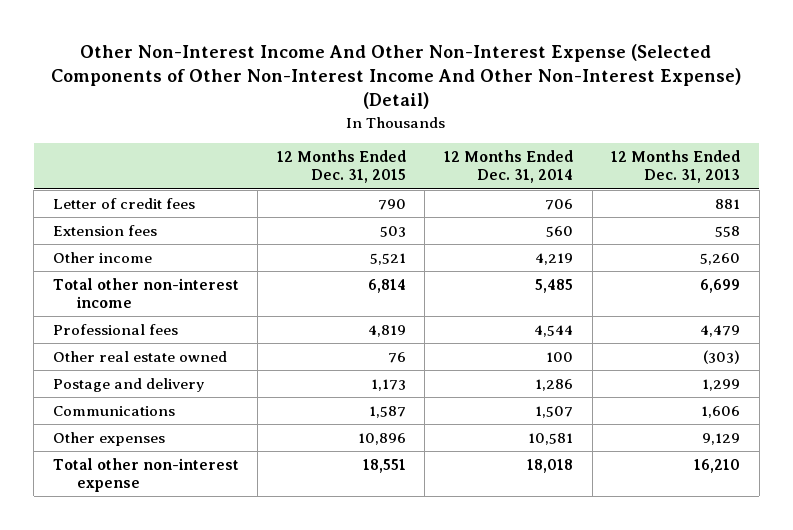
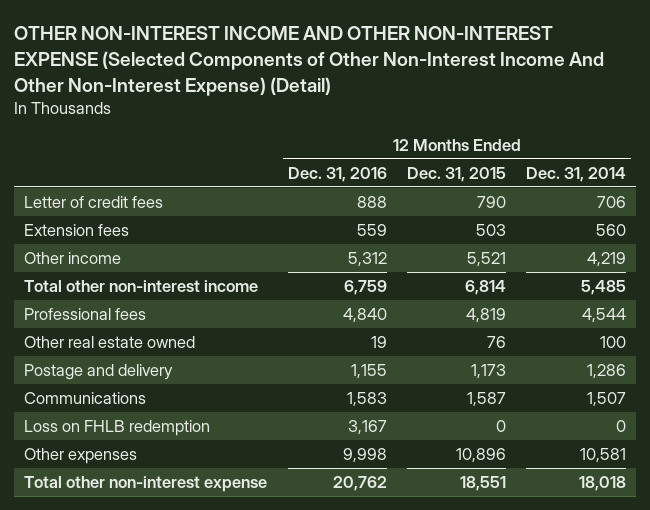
- Other Non-Interest Income And Other Non-Interest Expense (Selected Components of Other Non-Interest Income And Other Non-Interest Expense) (Detail)
+ OTHER NON-INTEREST INCOME AND OTHER NON-INTEREST EXPENSE (Selected Components of Other Non-Interest Income And Other Non-Interest Expense) (Detail)
- | 12 Months Ended Dec. 31, 2015 | 12 Months Ended Dec. 31, 2014 | 12 Months Ended Dec. 31, 2013
+ | 12 Months Ended Dec. 31, 2016 | 12 Months Ended Dec. 31, 2015 | 12 Months Ended Dec. 31, 2014
+ Loss on FHLB redemption | 3,167 | 0 | 0

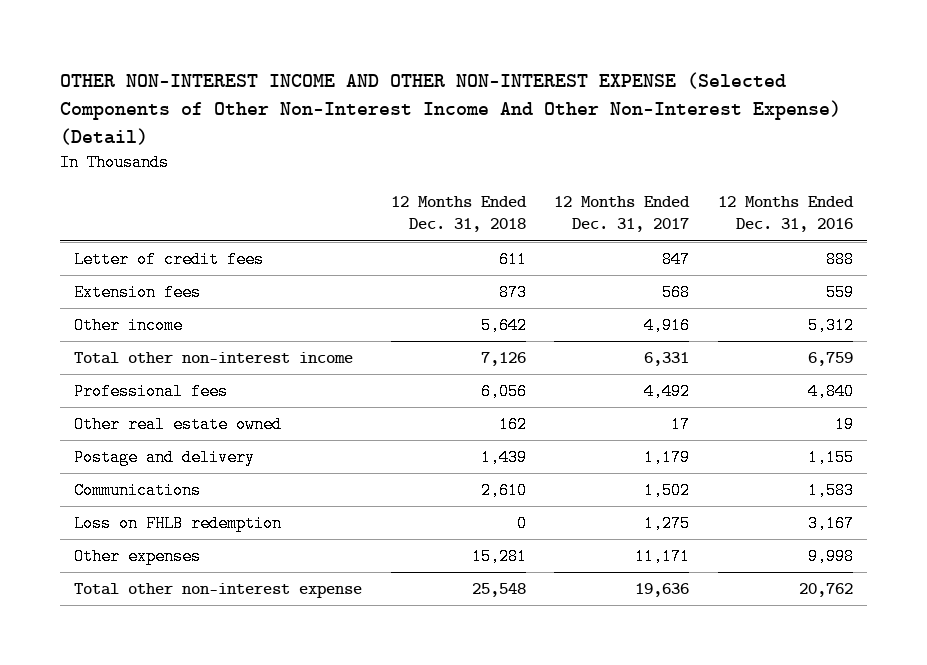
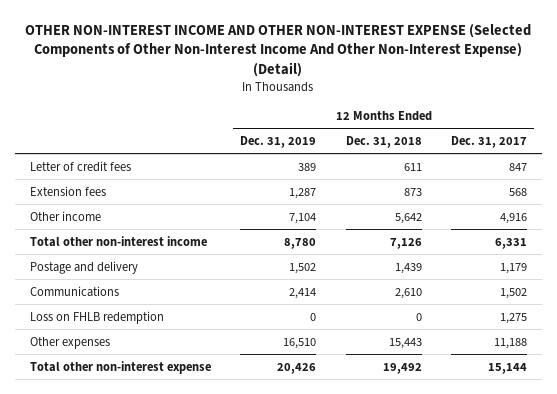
- | 12 Months Ended Dec. 31, 2018 | 12 Months Ended Dec. 31, 2017 | 12 Months Ended Dec. 31, 2016
+ | 12 Months Ended Dec. 31, 2019 | 12 Months Ended Dec. 31, 2018 | 12 Months Ended Dec. 31, 2017
- Professional fees | 6,056 | 4,492 | 4,840
- Other real estate owned | 162 | 17 | 19
- Other expenses | 15,281 | 11,171 | 9,998
- Total other non-interest expense | 25,548 | 19,636 | 20,762
+ Other expenses | 16,510 | 15,443 | 11,188
+ Total other non-interest expense | 20,426 | 19,492 | 15,144

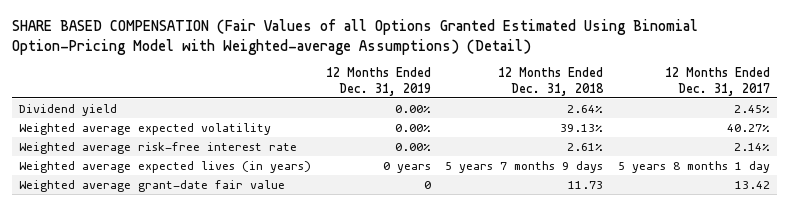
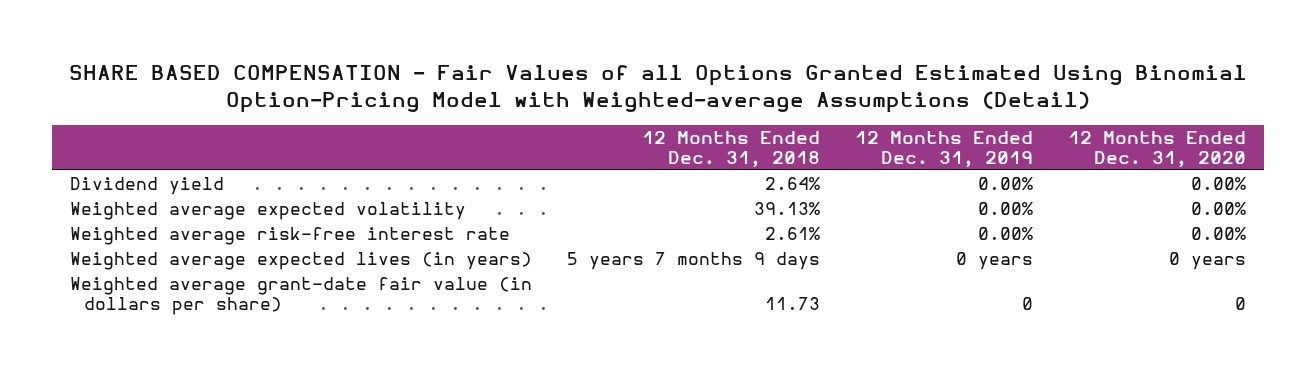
- SHARE BASED COMPENSATION (Fair Values of all Options Granted Estimated Using Binomial Option-Pricing Model with Weighted-average Assumptions) (Detail)
+ SHARE BASED COMPENSATION - Fair Values of all Options Granted Estimated Using Binomial Option-Pricing Model with Weighted-average Assumptions (Detail)
- | 12 Months Ended Dec. 31, 2019 | 12 Months Ended Dec. 31, 2018 | 12 Months Ended Dec. 31, 2017
+ | 12 Months Ended Dec. 31, 2018 | 12 Months Ended Dec. 31, 2019 | 12 Months Ended Dec. 31, 2020
- Weighted average grant-date fair value | 0 | 11.73 | 13.42
+ Weighted average grant-date fair value (in dollars per share) | 11.73 | 0 | 0

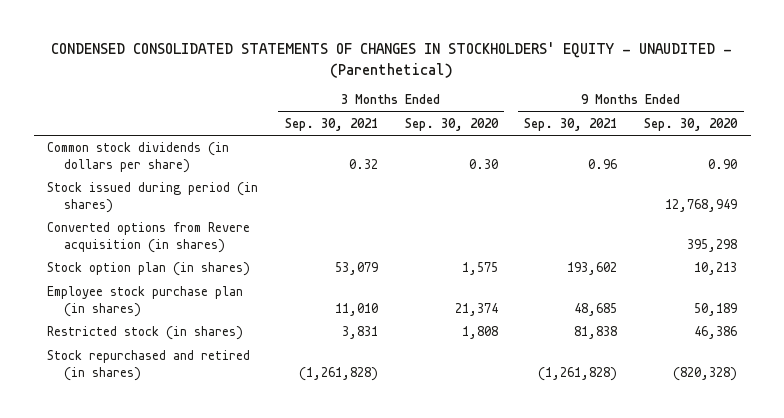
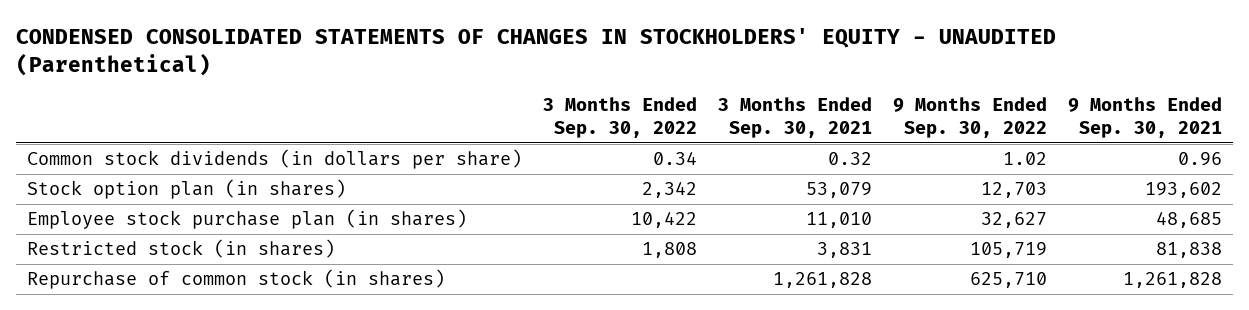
- CONDENSED CONSOLIDATED STATEMENTS OF CHANGES IN STOCKHOLDERS' EQUITY - UNAUDITED - (Parenthetical)
+ CONDENSED CONSOLIDATED STATEMENTS OF CHANGES IN STOCKHOLDERS' EQUITY - UNAUDITED (Parenthetical)
- | 3 Months Ended Sep. 30, 2021 | 3 Months Ended Sep. 30, 2020 | 9 Months Ended Sep. 30, 2021 | 9 Months Ended Sep. 30, 2020
+ | 3 Months Ended Sep. 30, 2022 | 3 Months Ended Sep. 30, 2021 | 9 Months Ended Sep. 30, 2022 | 9 Months Ended Sep. 30, 2021
- Stock issued during period (in shares) | | | | 12,768,949
- Converted options from Revere acquisition (in shares) | | | | 395,298
- Stock repurchased and retired (in shares) | (1,261,828) | | (1,261,828) | (820,328)
+ Repurchase of common stock (in shares) | | 1,261,828 | 625,710 | 1,261,828

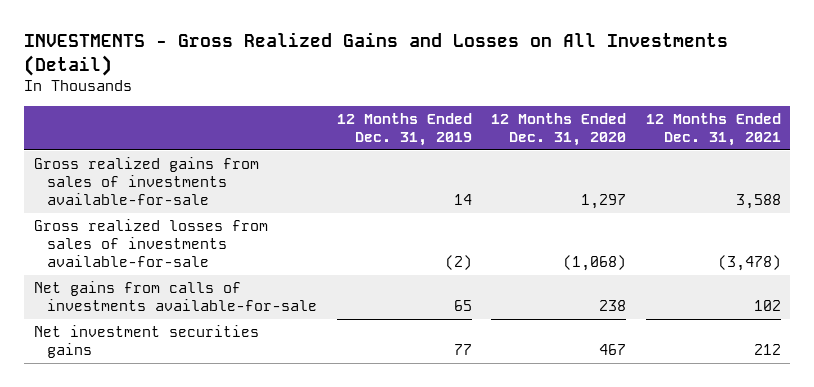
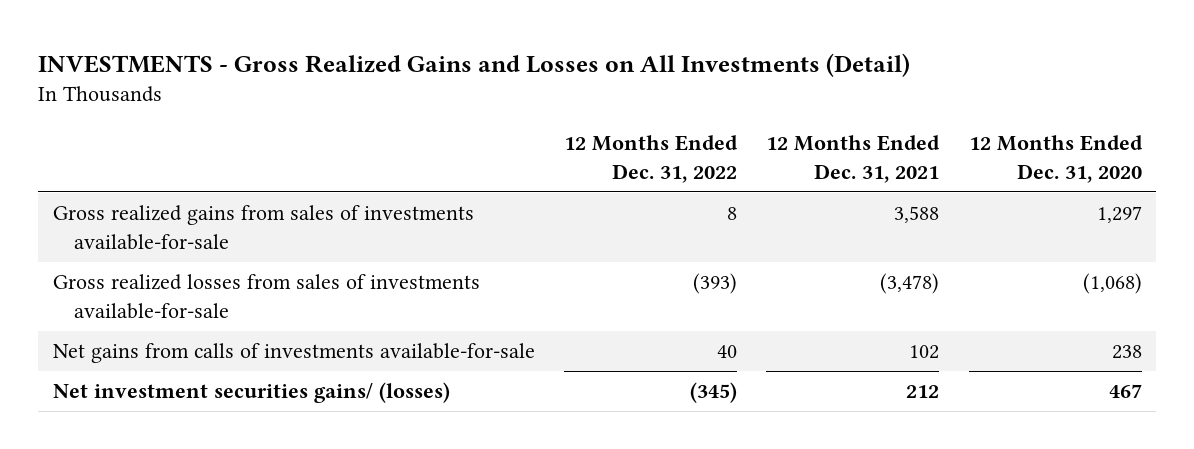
- | 12 Months Ended Dec. 31, 2019 | 12 Months Ended Dec. 31, 2020 | 12 Months Ended Dec. 31, 2021
+ | 12 Months Ended Dec. 31, 2022 | 12 Months Ended Dec. 31, 2021 | 12 Months Ended Dec. 31, 2020
- Net investment securities gains | 77 | 467 | 212
+ Net investment securities gains/ (losses) | (345) | 212 | 467

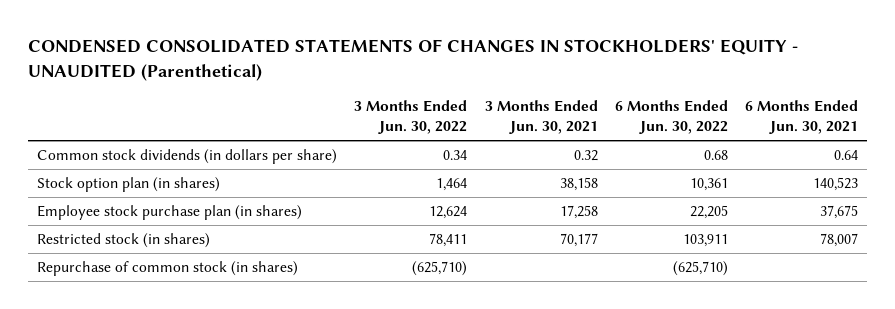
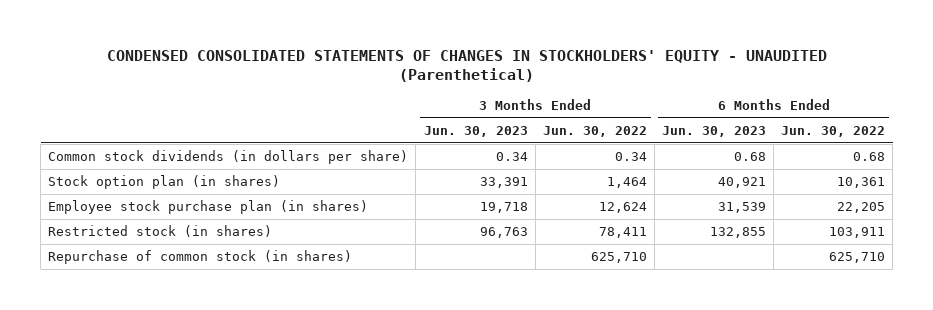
- | 3 Months Ended Jun. 30, 2022 | 3 Months Ended Jun. 30, 2021 | 6 Months Ended Jun. 30, 2022 | 6 Months Ended Jun. 30, 2021
+ | 3 Months Ended Jun. 30, 2023 | 3 Months Ended Jun. 30, 2022 | 6 Months Ended Jun. 30, 2023 | 6 Months Ended Jun. 30, 2022
- Repurchase of common stock (in shares) | (625,710) | | (625,710) |
+ Repurchase of common stock (in shares) | | 625,710 | | 625,710

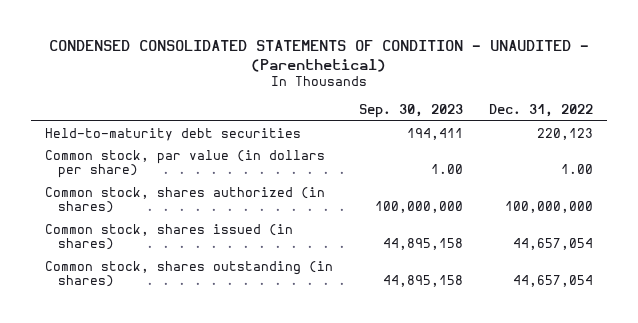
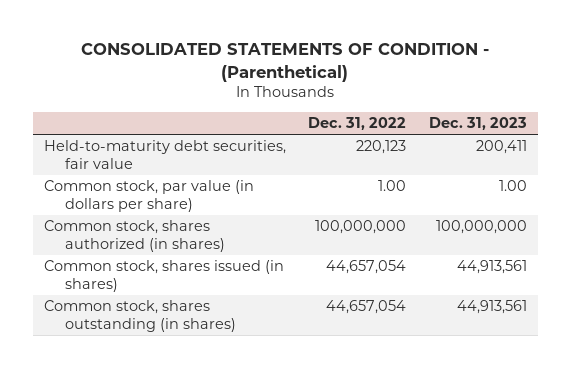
- CONDENSED CONSOLIDATED STATEMENTS OF CONDITION - UNAUDITED - (Parenthetical)
+ CONSOLIDATED STATEMENTS OF CONDITION - (Parenthetical)
- | Sep. 30, 2023 | Dec. 31, 2022
+ | Dec. 31, 2022 | Dec. 31, 2023
- Held-to-maturity debt securities | 194,411 | 220,123
+ Held-to-maturity debt securities, fair value | 220,123 | 200,411

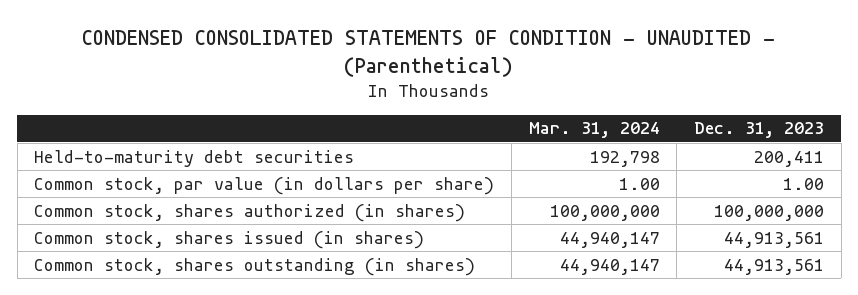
- CONSOLIDATED STATEMENTS OF CONDITION - (Parenthetical)
+ CONDENSED CONSOLIDATED STATEMENTS OF CONDITION - UNAUDITED - (Parenthetical)
- | Dec. 31, 2022 | Dec. 31, 2023
+ | Mar. 31, 2024 | Dec. 31, 2023
- Held-to-maturity debt securities, fair value | 220,123 | 200,411
+ Held-to-maturity debt securities | 192,798 | 200,411

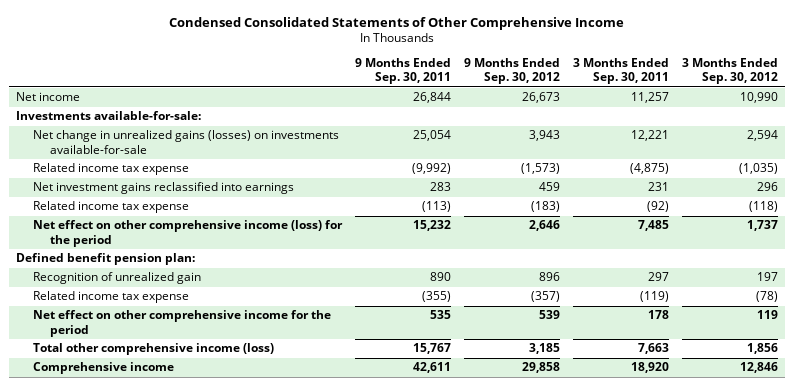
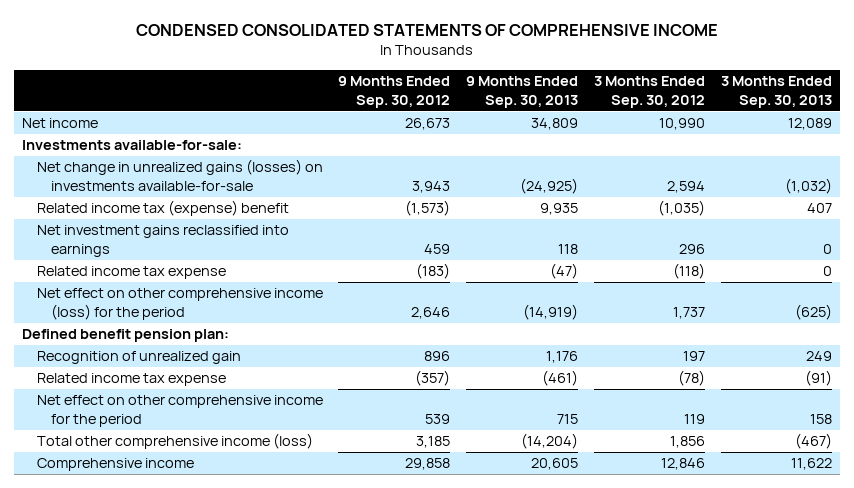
- Condensed Consolidated Statements of Other Comprehensive Income
+ CONDENSED CONSOLIDATED STATEMENTS OF COMPREHENSIVE INCOME
- | 9 Months Ended Sep. 30, 2011 | 9 Months Ended Sep. 30, 2012 | 3 Months Ended Sep. 30, 2011 | 3 Months Ended Sep. 30, 2012
+ | 9 Months Ended Sep. 30, 2012 | 9 Months Ended Sep. 30, 2013 | 3 Months Ended Sep. 30, 2012 | 3 Months Ended Sep. 30, 2013
- Related income tax expense | (9,992) | (1,573) | (4,875) | (1,035)
+ Related income tax (expense) benefit | (1,573) | 9,935 | (1,035) | 407

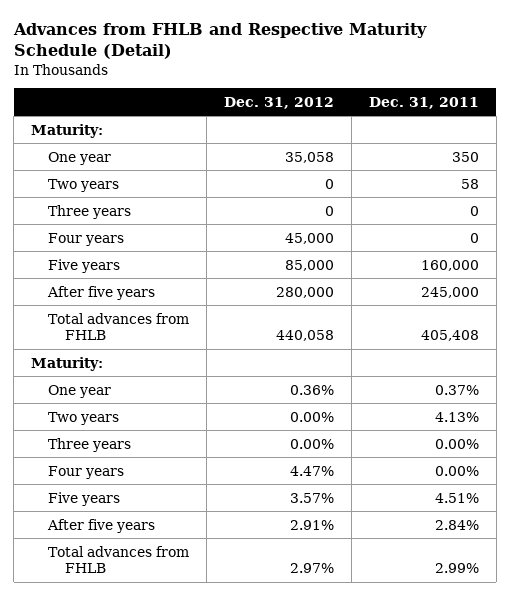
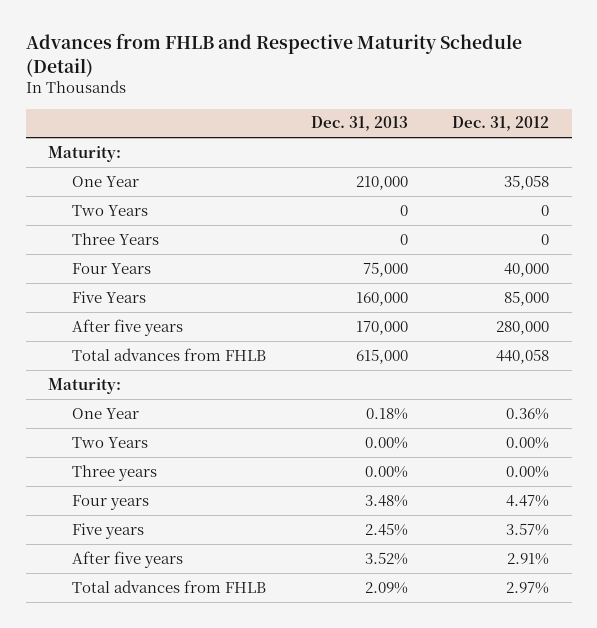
- | Dec. 31, 2012 | Dec. 31, 2011
+ | Dec. 31, 2013 | Dec. 31, 2012
- One year | 35,058 | 350
- Two years | 0 | 58
- Three years | 0 | 0
- Four years | 45,000 | 0
- Five years | 85,000 | 160,000
+ One Year | 210,000 | 35,058
+ Two Years | 0 | 0
+ Three Years | 0 | 0
+ Four Years | 75,000 | 40,000
+ Five Years | 160,000 | 85,000
- One year | 0.36% | 0.37%
- Two years | 0.00% | 4.13%
+ One Year | 0.18% | 0.36%
+ Two Years | 0.00% | 0.00%

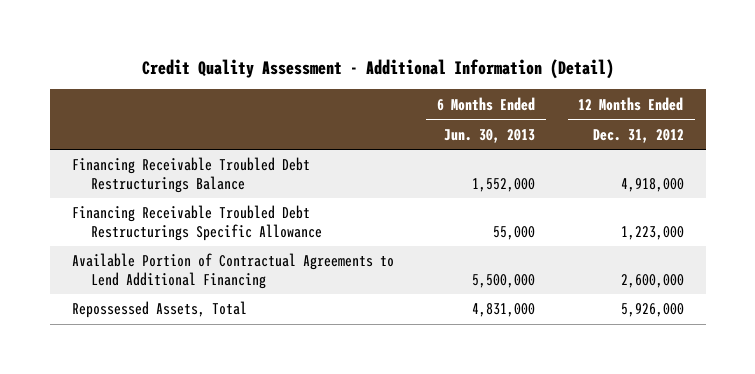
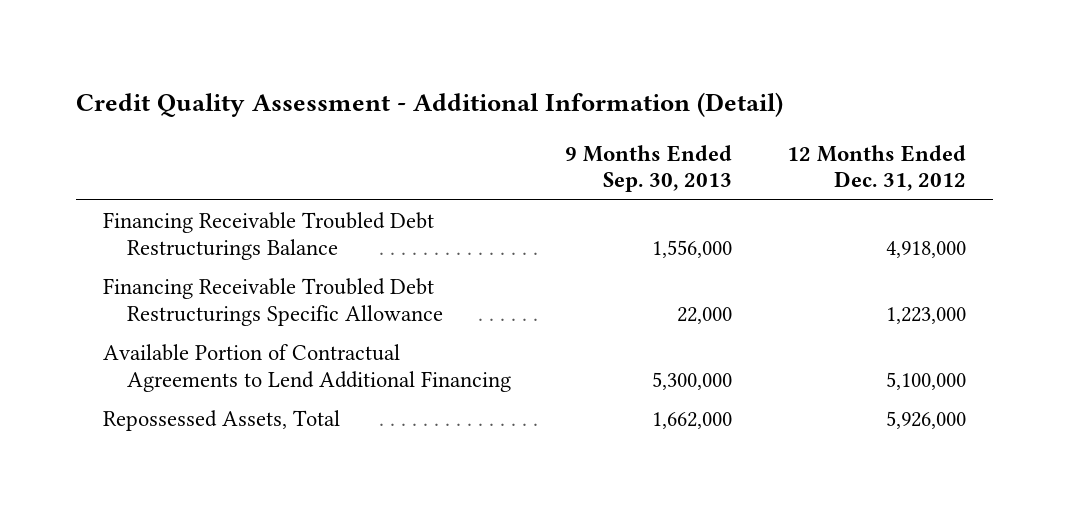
- | 6 Months Ended Jun. 30, 2013 | 12 Months Ended Dec. 31, 2012
+ | 9 Months Ended Sep. 30, 2013 | 12 Months Ended Dec. 31, 2012
- Available Portion of Contractual Agreements to Lend Additional Financing | 5,500,000 | 2,600,000
+ Available Portion of Contractual Agreements to Lend Additional Financing | 5,300,000 | 5,100,000

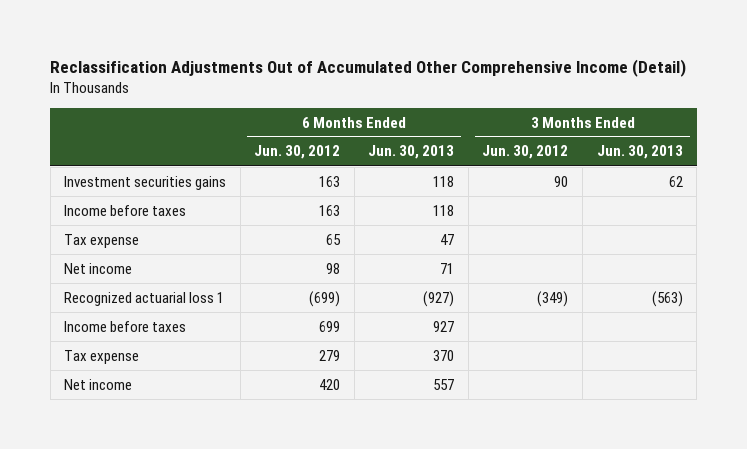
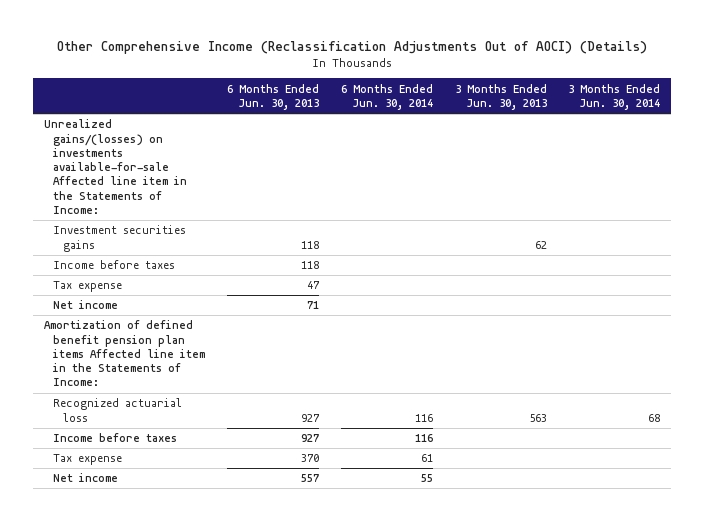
- Reclassification Adjustments Out of Accumulated Other Comprehensive Income (Detail)
+ Other Comprehensive Income (Reclassification Adjustments Out of AOCI) (Details)
- | 6 Months Ended Jun. 30, 2012 | 6 Months Ended Jun. 30, 2013 | 3 Months Ended Jun. 30, 2012 | 3 Months Ended Jun. 30, 2013
+ | 6 Months Ended Jun. 30, 2013 | 6 Months Ended Jun. 30, 2014 | 3 Months Ended Jun. 30, 2013 | 3 Months Ended Jun. 30, 2014
+ Unrealized gains/(losses) on investments available-for-sale Affected line item in the Statements of Income:
- Recognized actuarial loss 1 | (699) | (927) | (349) | (563)
+ Amortization of defined benefit pension plan items Affected line item in the Statements of Income:
+ Recognized actuarial loss | 927 | 116 | 563 | 68

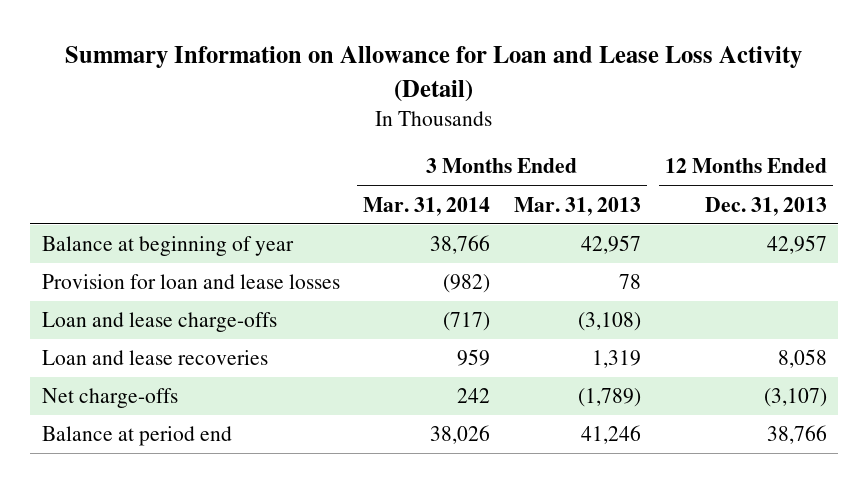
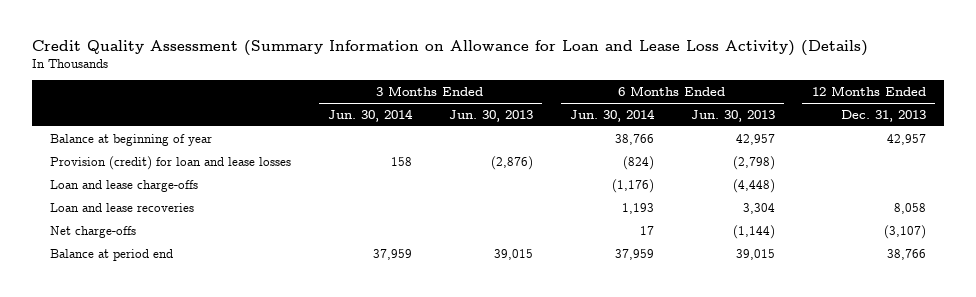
- Summary Information on Allowance for Loan and Lease Loss Activity (Detail)
+ Credit Quality Assessment (Summary Information on Allowance for Loan and Lease Loss Activity) (Details)
- | 3 Months Ended Mar. 31, 2014 | 3 Months Ended Mar. 31, 2013 | 12 Months Ended Dec. 31, 2013
+ | 3 Months Ended Jun. 30, 2014 | 3 Months Ended Jun. 30, 2013 | 6 Months Ended Jun. 30, 2014 | 6 Months Ended Jun. 30, 2013 | 12 Months Ended Dec. 31, 2013
- Provision for loan and lease losses | (982) | 78 |
+ Provision (credit) for loan and lease losses | 158 | (2,876) | (824) | (2,798) |

